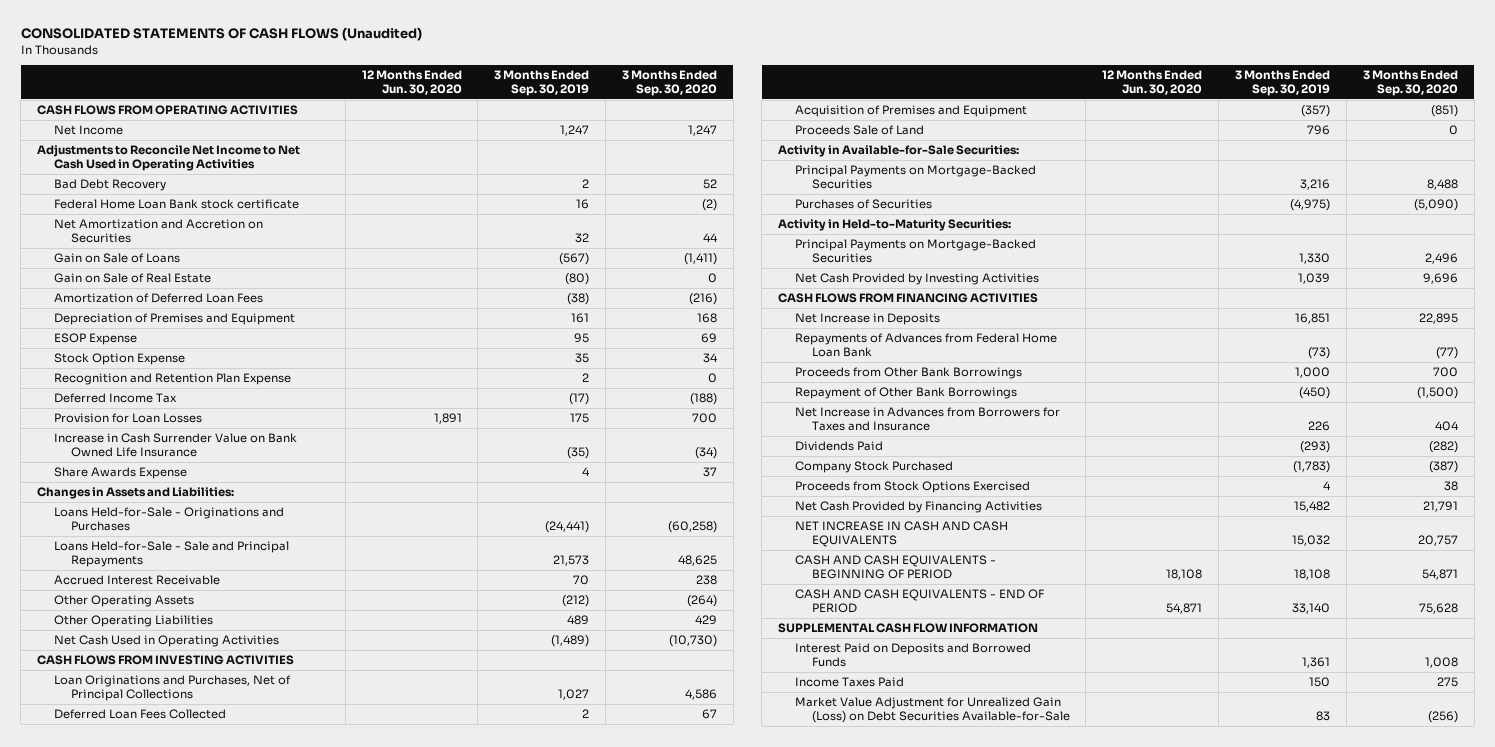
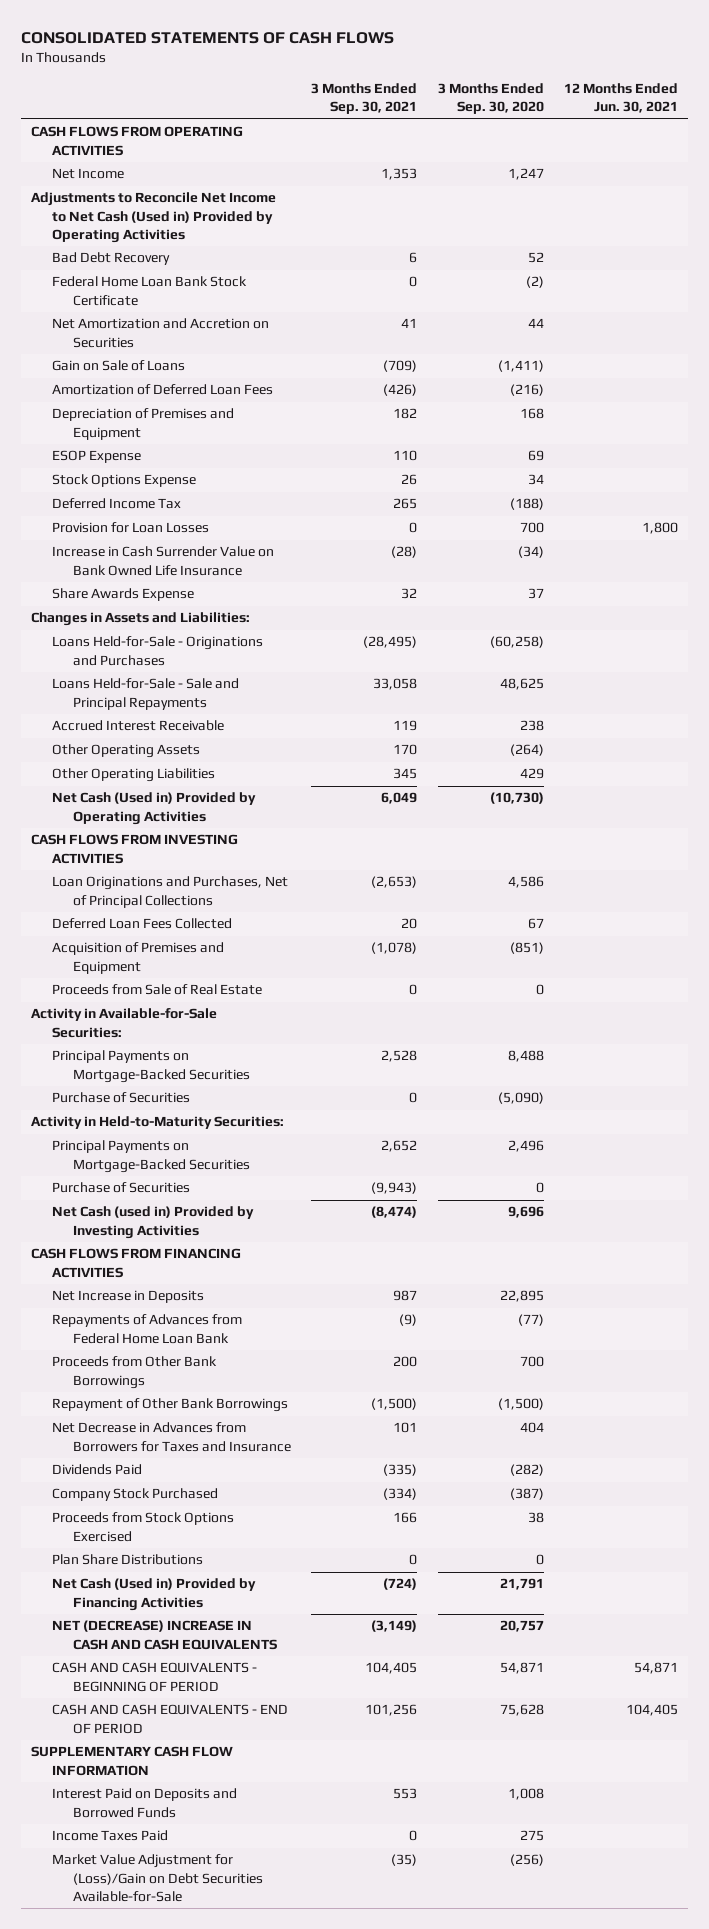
- CONSOLIDATED STATEMENTS OF CASH FLOWS (Unaudited)
+ CONSOLIDATED STATEMENTS OF CASH FLOWS
- | 12 Months Ended Jun. 30, 2020 | 3 Months Ended Sep. 30, 2019 | 3 Months Ended Sep. 30, 2020
+ | 3 Months Ended Sep. 30, 2021 | 3 Months Ended Sep. 30, 2020 | 12 Months Ended Jun. 30, 2021
- Adjustments to Reconcile Net Income to Net Cash Used in Operating Activities
+ Adjustments to Reconcile Net Income to Net Cash (Used in) Provided by Operating Activities
- Federal Home Loan Bank stock certificate | | 16 | (2)
+ Federal Home Loan Bank Stock Certificate | 0 | (2) |
- Gain on Sale of Real Estate | | (80) | 0
- Stock Option Expense | | 35 | 34
- Recognition and Retention Plan Expense | | 2 | 0
+ Stock Options Expense | 26 | 34 |
- Net Cash Used in Operating Activities | | (1,489) | (10,730)
+ Net Cash (Used in) Provided by Operating Activities | 6,049 | (10,730) |
- Proceeds Sale of Land | | 796 | 0
+ Proceeds from Sale of Real Estate | 0 | 0 |
- Purchases of Securities | | (4,975) | (5,090)
+ Purchase of Securities | 0 | (5,090) |
- Net Cash Provided by Investing Activities | | 1,039 | 9,696
+ Purchase of Securities | (9,943) | 0 |
+ Net Cash (used in) Provided by Investing Activities | (8,474) | 9,696 |
- Net Increase in Advances from Borrowers for Taxes and Insurance | | 226 | 404
+ Net Decrease in Advances from Borrowers for Taxes and Insurance | 101 | 404 |
- Net Cash Provided by Financing Activities | | 15,482 | 21,791
- NET INCREASE IN CASH AND CASH EQUIVALENTS | | 15,032 | 20,757
+ Plan Share Distributions | 0 | 0 |
+ Net Cash (Used in) Provided by Financing Activities | (724) | 21,791 |
+ NET (DECREASE) INCREASE IN CASH AND CASH EQUIVALENTS | (3,149) | 20,757 |
- SUPPLEMENTAL CASH FLOW INFORMATION
+ SUPPLEMENTARY CASH FLOW INFORMATION
- Market Value Adjustment for Unrealized Gain (Loss) on Debt Securities Available-for-Sale | | 83 | (256)
+ Market Value Adjustment for (Loss)/Gain on Debt Securities Available-for-Sale | (35) | (256) |

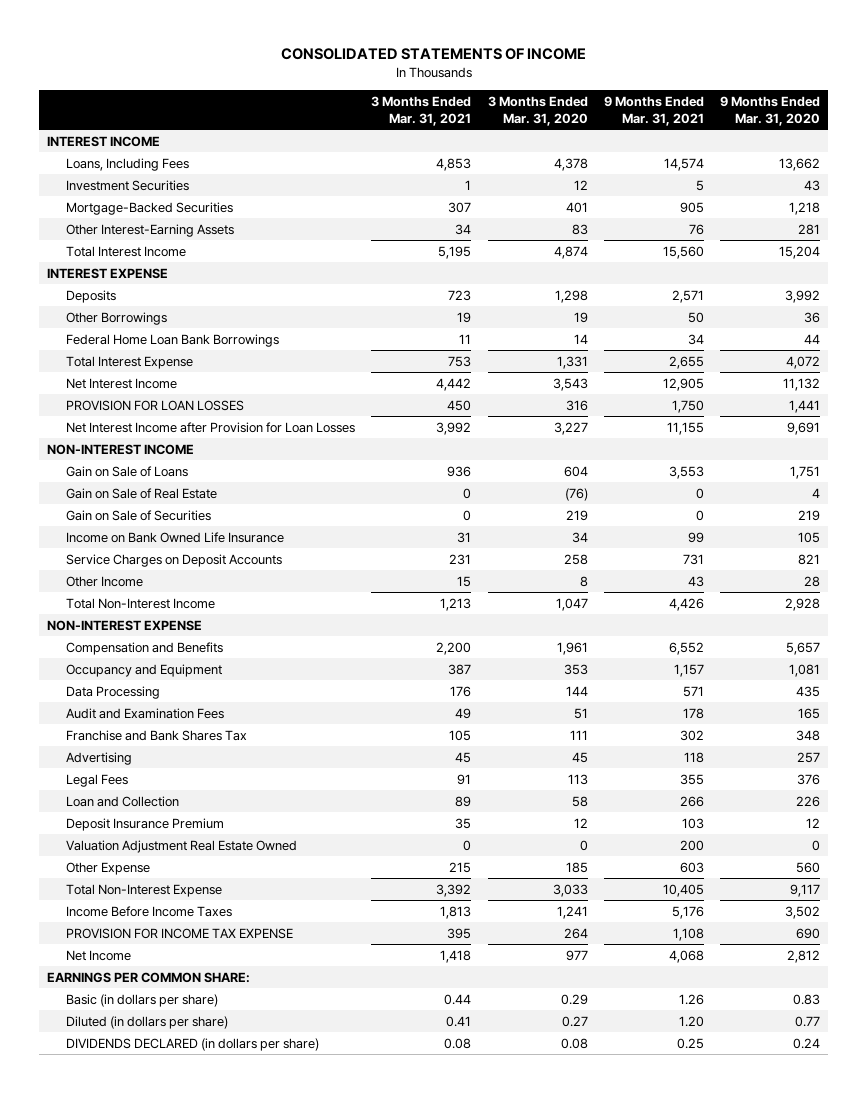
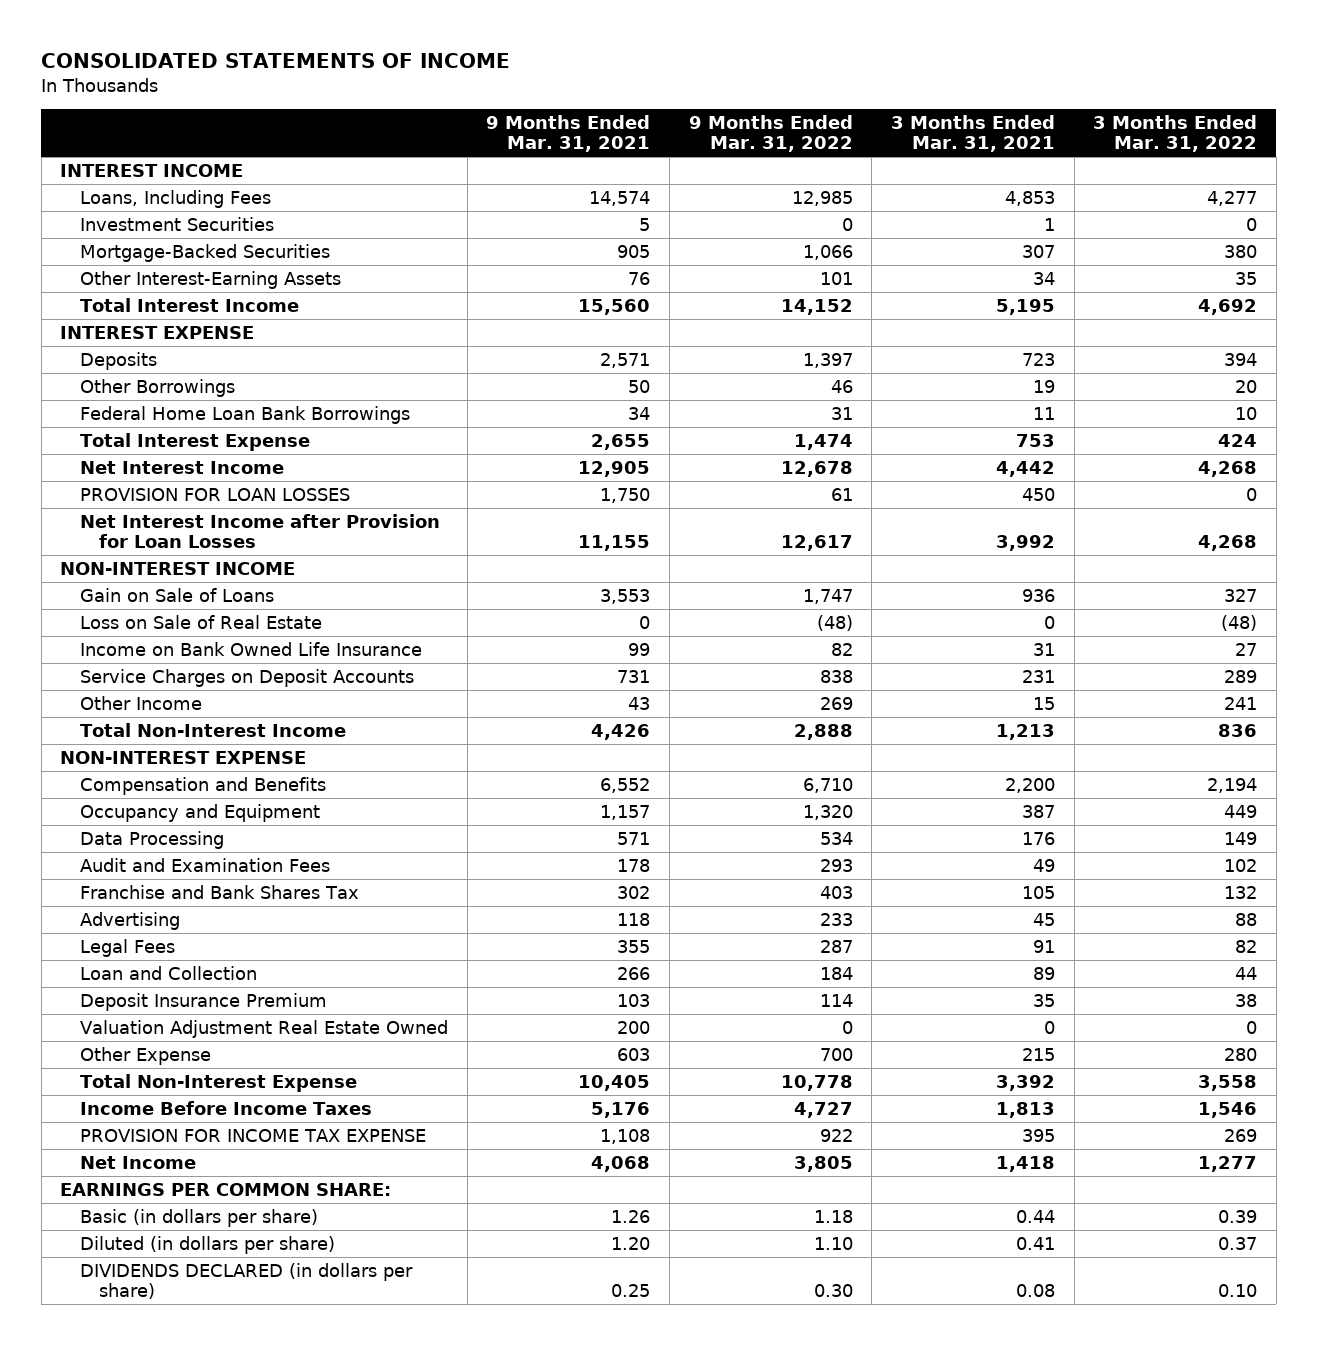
- | 3 Months Ended Mar. 31, 2021 | 3 Months Ended Mar. 31, 2020 | 9 Months Ended Mar. 31, 2021 | 9 Months Ended Mar. 31, 2020
+ | 9 Months Ended Mar. 31, 2021 | 9 Months Ended Mar. 31, 2022 | 3 Months Ended Mar. 31, 2021 | 3 Months Ended Mar. 31, 2022
- Gain on Sale of Real Estate | 0 | (76) | 0 | 4
- Gain on Sale of Securities | 0 | 219 | 0 | 219
+ Loss on Sale of Real Estate | 0 | (48) | 0 | (48)

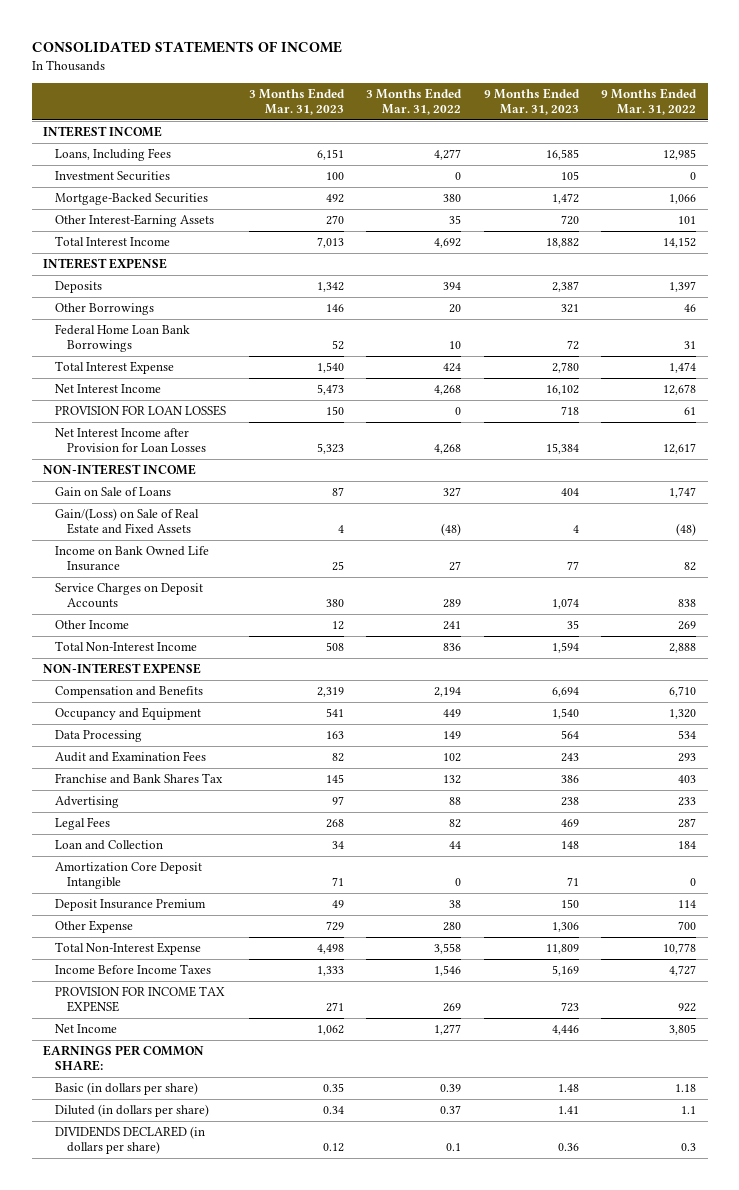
- | 9 Months Ended Mar. 31, 2021 | 9 Months Ended Mar. 31, 2022 | 3 Months Ended Mar. 31, 2021 | 3 Months Ended Mar. 31, 2022
+ | 3 Months Ended Mar. 31, 2023 | 3 Months Ended Mar. 31, 2022 | 9 Months Ended Mar. 31, 2023 | 9 Months Ended Mar. 31, 2022
- Loss on Sale of Real Estate | 0 | (48) | 0 | (48)
+ Gain/(Loss) on Sale of Real Estate and Fixed Assets | 4 | (48) | 4 | (48)
+ Amortization Core Deposit Intangible | 71 | 0 | 71 | 0
- Valuation Adjustment Real Estate Owned | 200 | 0 | 0 | 0
- Diluted (in dollars per share) | 1.20 | 1.10 | 0.41 | 0.37
- DIVIDENDS DECLARED (in dollars per share) | 0.25 | 0.30 | 0.08 | 0.10
+ Diluted (in dollars per share) | 0.34 | 0.37 | 1.41 | 1.1
+ DIVIDENDS DECLARED (in dollars per share) | 0.12 | 0.1 | 0.36 | 0.3

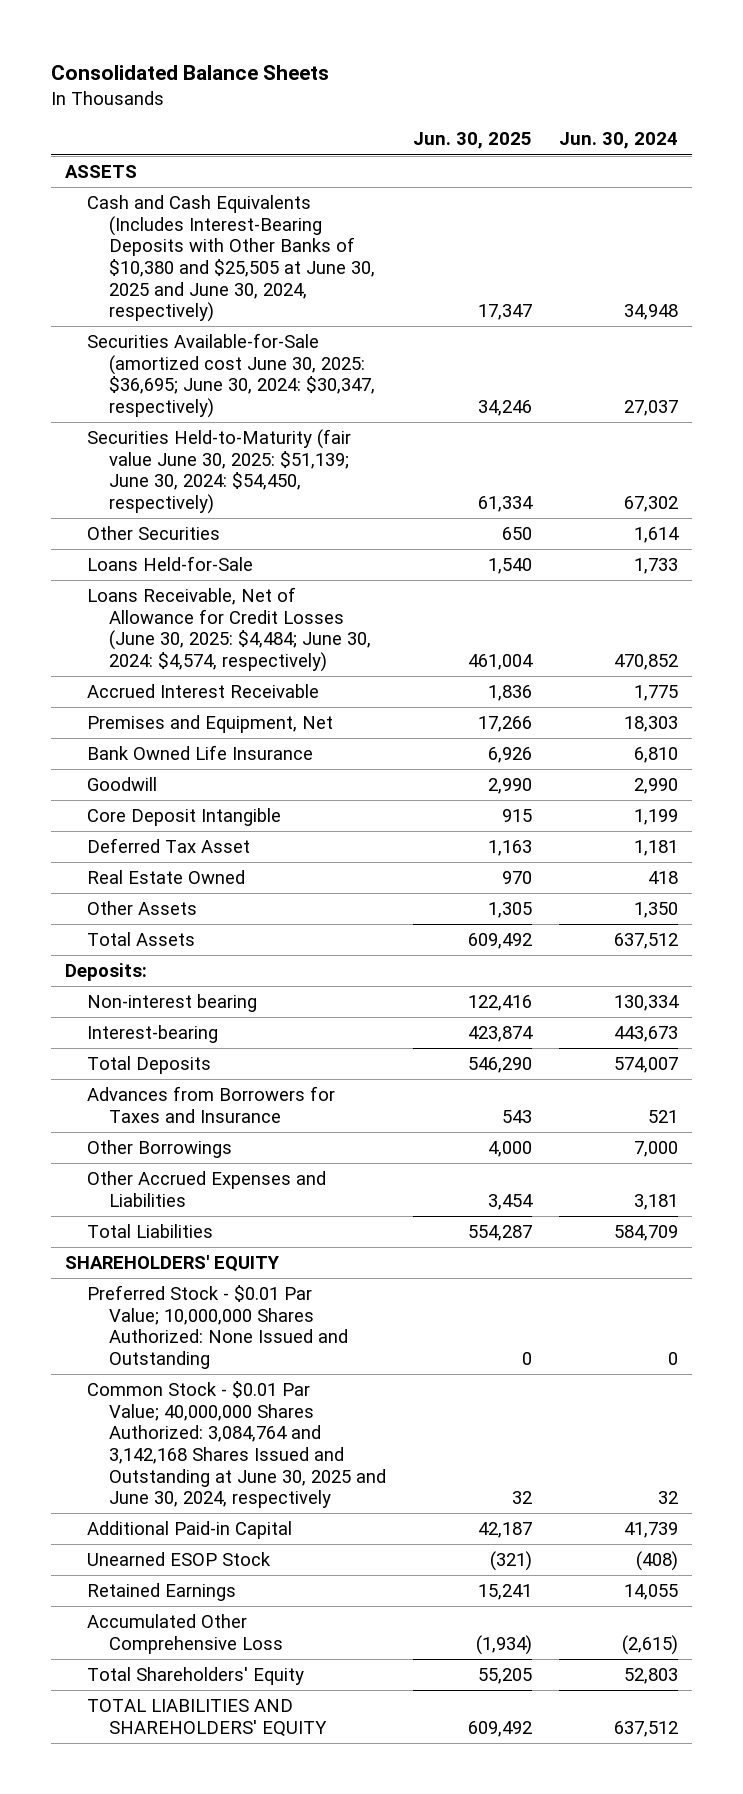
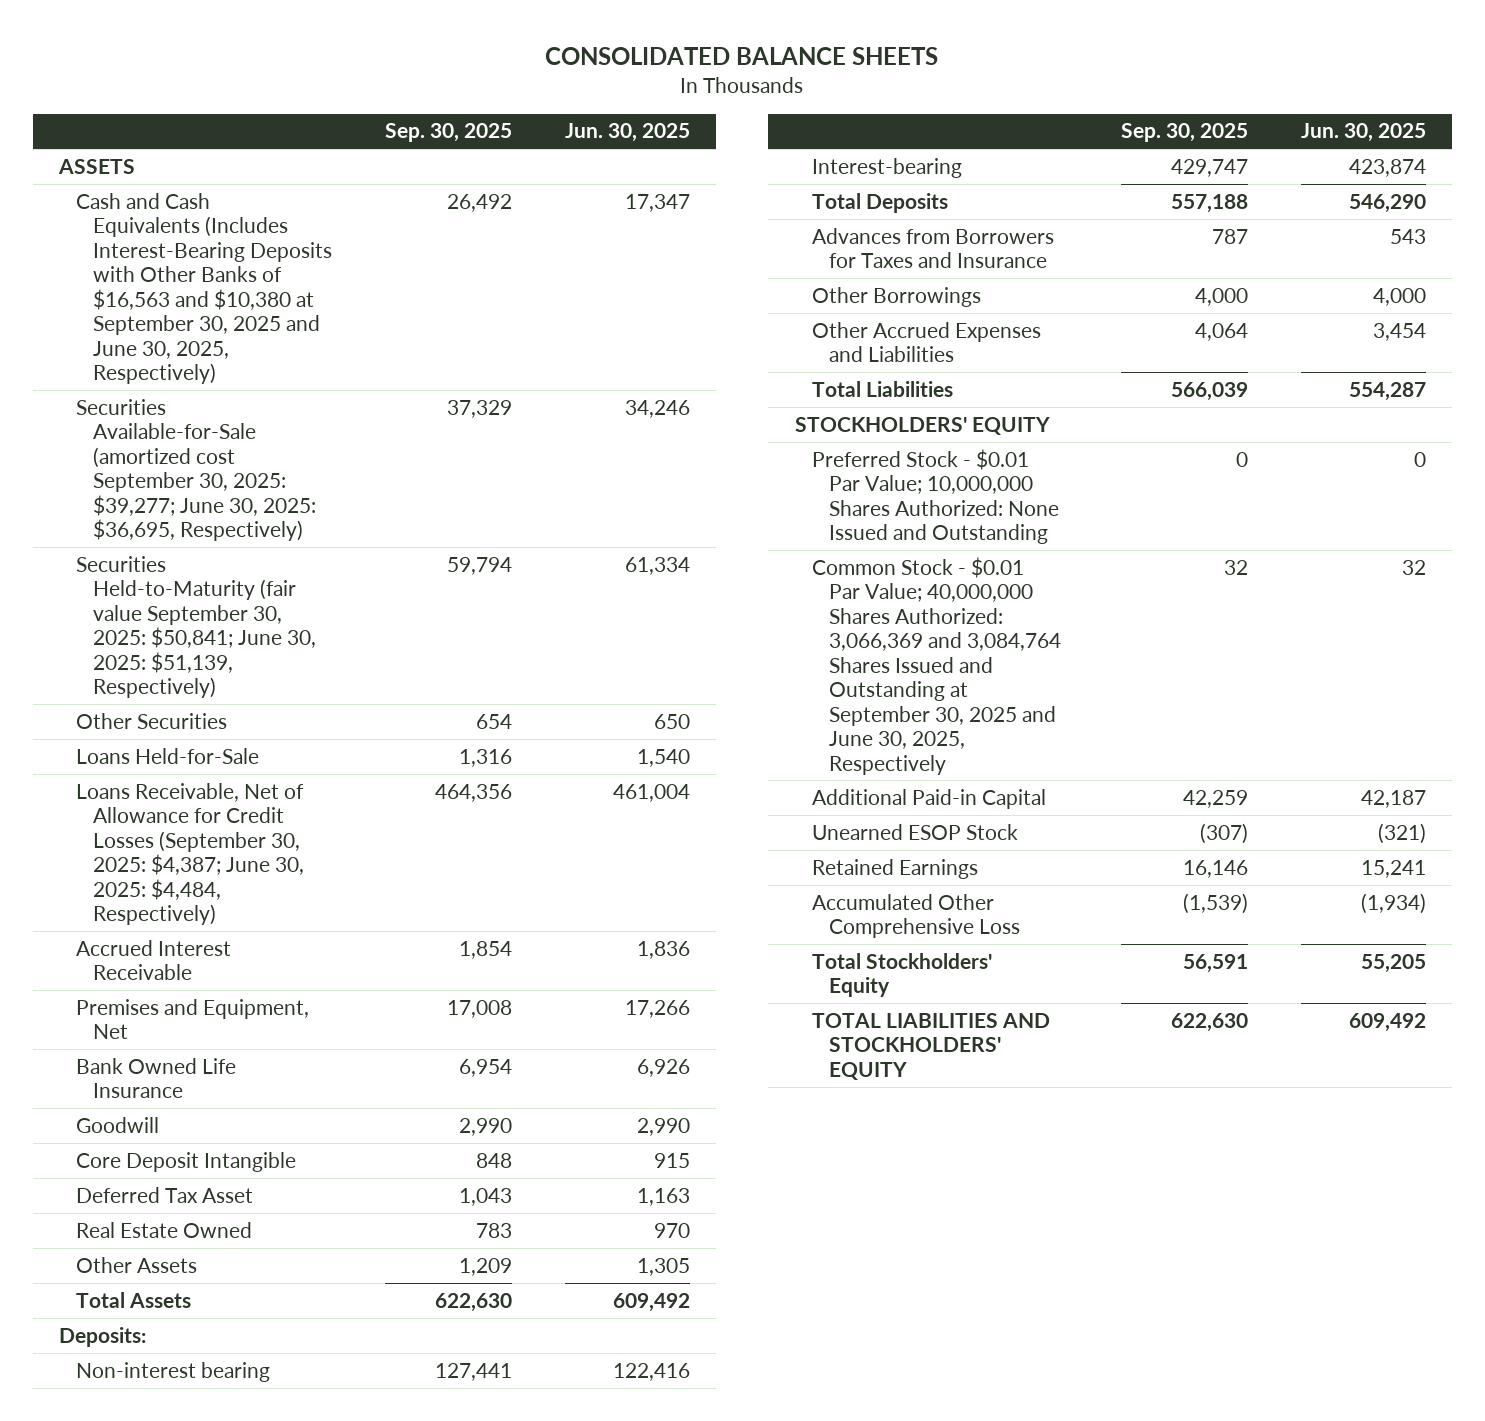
- Consolidated Balance Sheets
+ CONSOLIDATED BALANCE SHEETS
- | Jun. 30, 2025 | Jun. 30, 2024
+ | Sep. 30, 2025 | Jun. 30, 2025
- Cash and Cash Equivalents (Includes Interest-Bearing Deposits with Other Banks of $10,380 and $25,505 at June 30, 2025 and June 30, 2024, respectively) | 17,347 | 34,948
- Securities Available-for-Sale (amortized cost June 30, 2025: $36,695; June 30, 2024: $30,347, respectively) | 34,246 | 27,037
- Securities Held-to-Maturity (fair value June 30, 2025: $51,139; June 30, 2024: $54,450, respectively) | 61,334 | 67,302
+ Cash and Cash Equivalents (Includes Interest-Bearing Deposits with Other Banks of $16,563 and $10,380 at September 30, 2025 and June 30, 2025, Respectively) | 26,492 | 17,347
+ Securities Available-for-Sale (amortized cost September 30, 2025: $39,277; June 30, 2025: $36,695, Respectively) | 37,329 | 34,246
+ Securities Held-to-Maturity (fair value September 30, 2025: $50,841; June 30, 2025: $51,139, Respectively) | 59,794 | 61,334
- Loans Receivable, Net of Allowance for Credit Losses (June 30, 2025: $4,484; June 30, 2024: $4,574, respectively) | 461,004 | 470,852
+ Loans Receivable, Net of Allowance for Credit Losses (September 30, 2025: $4,387; June 30, 2025: $4,484, Respectively) | 464,356 | 461,004
- SHAREHOLDERS' EQUITY
+ STOCKHOLDERS' EQUITY
- Common Stock - $0.01 Par Value; 40,000,000 Shares Authorized: 3,084,764 and 3,142,168 Shares Issued and Outstanding at June 30, 2025 and June 30, 2024, respectively | 32 | 32
+ Common Stock - $0.01 Par Value; 40,000,000 Shares Authorized: 3,066,369 and 3,084,764 Shares Issued and Outstanding at September 30, 2025 and June 30, 2025, Respectively | 32 | 32
- Total Shareholders' Equity | 55,205 | 52,803
- TOTAL LIABILITIES AND SHAREHOLDERS' EQUITY | 609,492 | 637,512
+ Total Stockholders' Equity | 56,591 | 55,205
+ TOTAL LIABILITIES AND STOCKHOLDERS' EQUITY | 622,630 | 609,492

